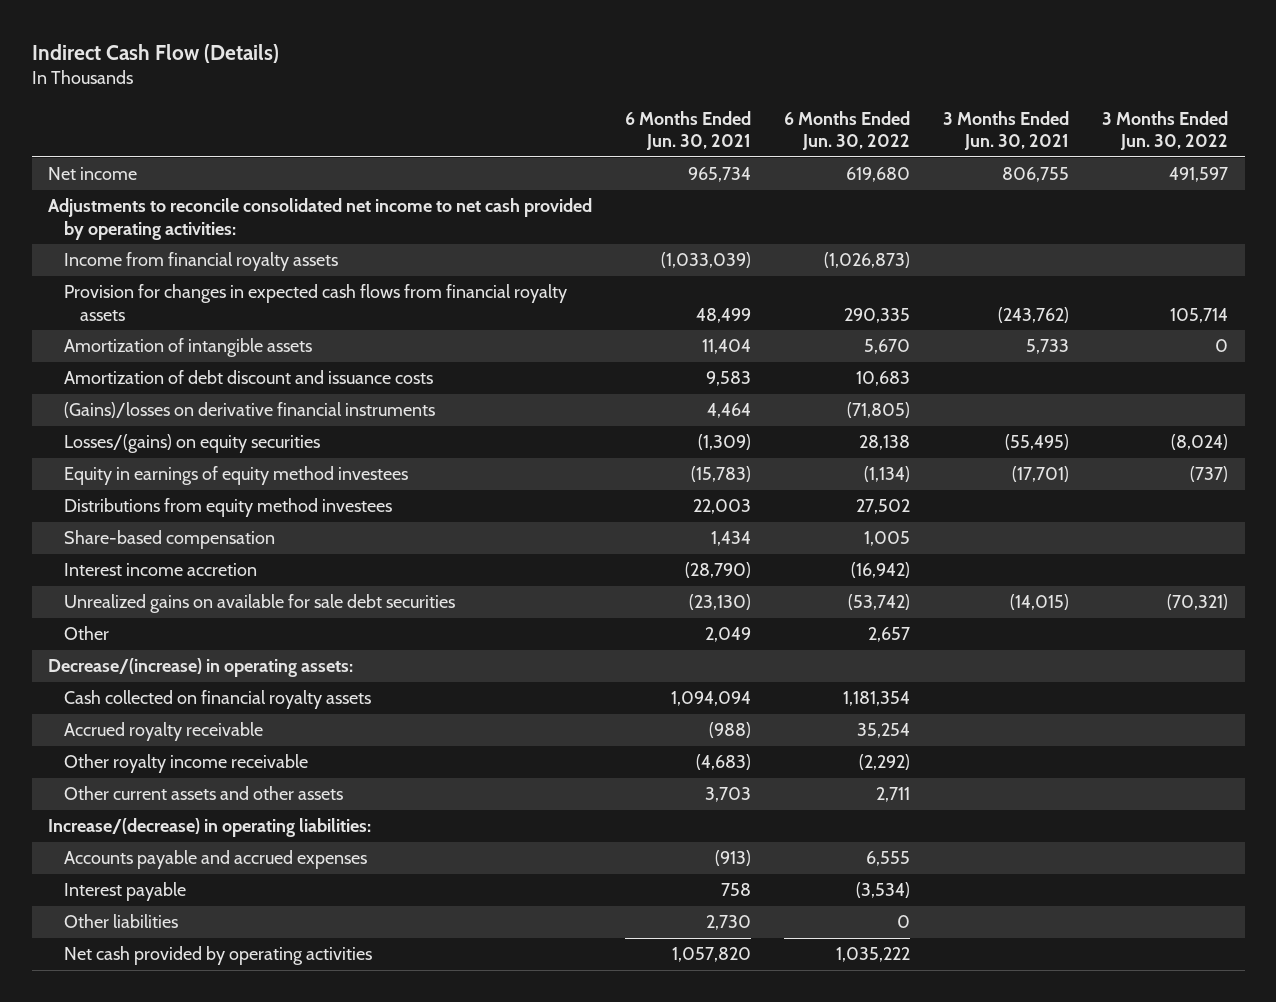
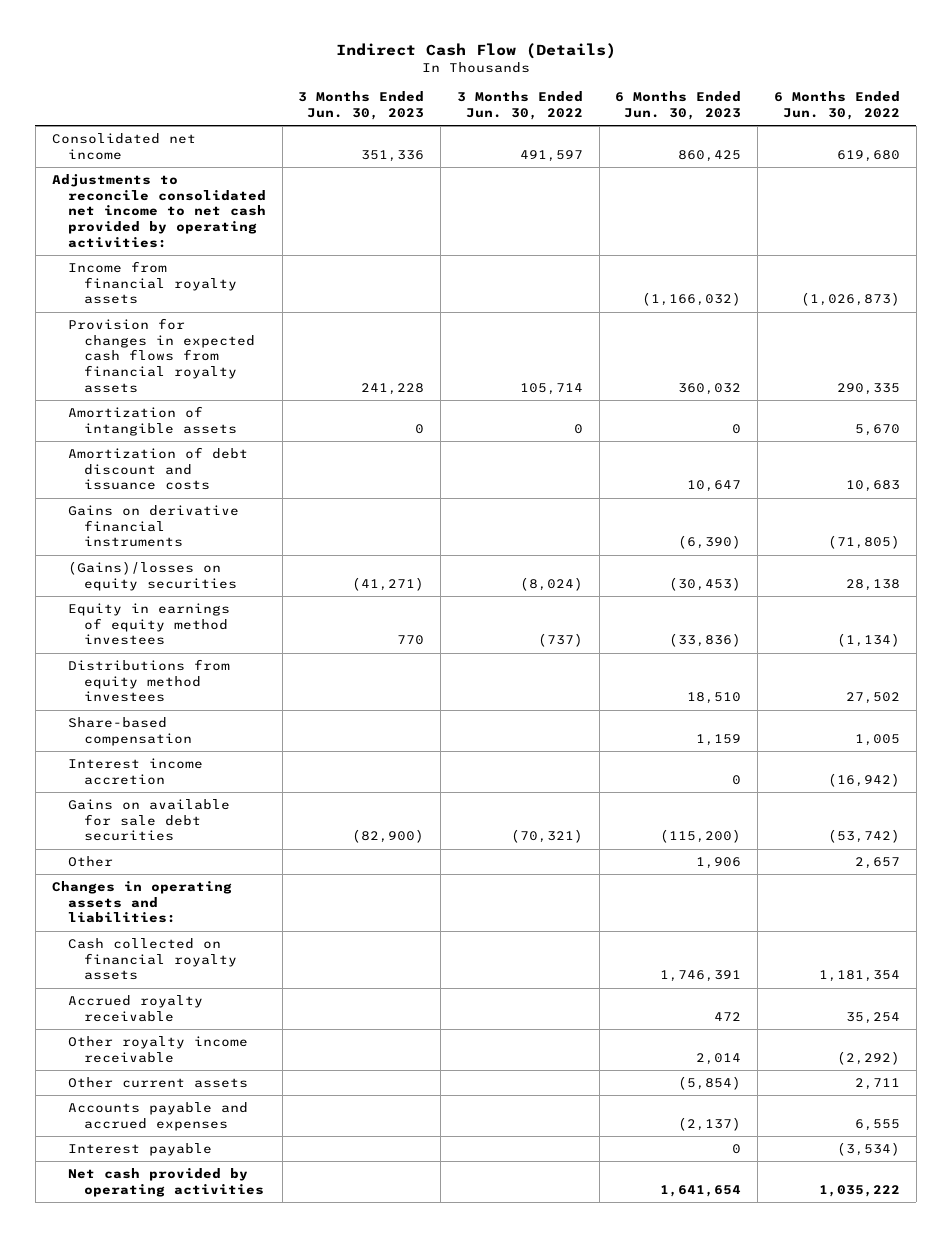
- | 6 Months Ended Jun. 30, 2021 | 6 Months Ended Jun. 30, 2022 | 3 Months Ended Jun. 30, 2021 | 3 Months Ended Jun. 30, 2022
+ | 3 Months Ended Jun. 30, 2023 | 3 Months Ended Jun. 30, 2022 | 6 Months Ended Jun. 30, 2023 | 6 Months Ended Jun. 30, 2022
- Net income | 965,734 | 619,680 | 806,755 | 491,597
+ Consolidated net income | 351,336 | 491,597 | 860,425 | 619,680
- (Gains)/losses on derivative financial instruments | 4,464 | (71,805) | |
- Losses/(gains) on equity securities | (1,309) | 28,138 | (55,495) | (8,024)
+ Gains on derivative financial instruments | | | (6,390) | (71,805)
+ (Gains)/losses on equity securities | (41,271) | (8,024) | (30,453) | 28,138
- Unrealized gains on available for sale debt securities | (23,130) | (53,742) | (14,015) | (70,321)
+ Gains on available for sale debt securities | (82,900) | (70,321) | (115,200) | (53,742)
- Decrease/(increase) in operating assets:
+ Changes in operating assets and liabilities:
- Other current assets and other assets | 3,703 | 2,711 | |
- Increase/(decrease) in operating liabilities:
+ Other current assets | | | (5,854) | 2,711
- Other liabilities | 2,730 | 0 | |

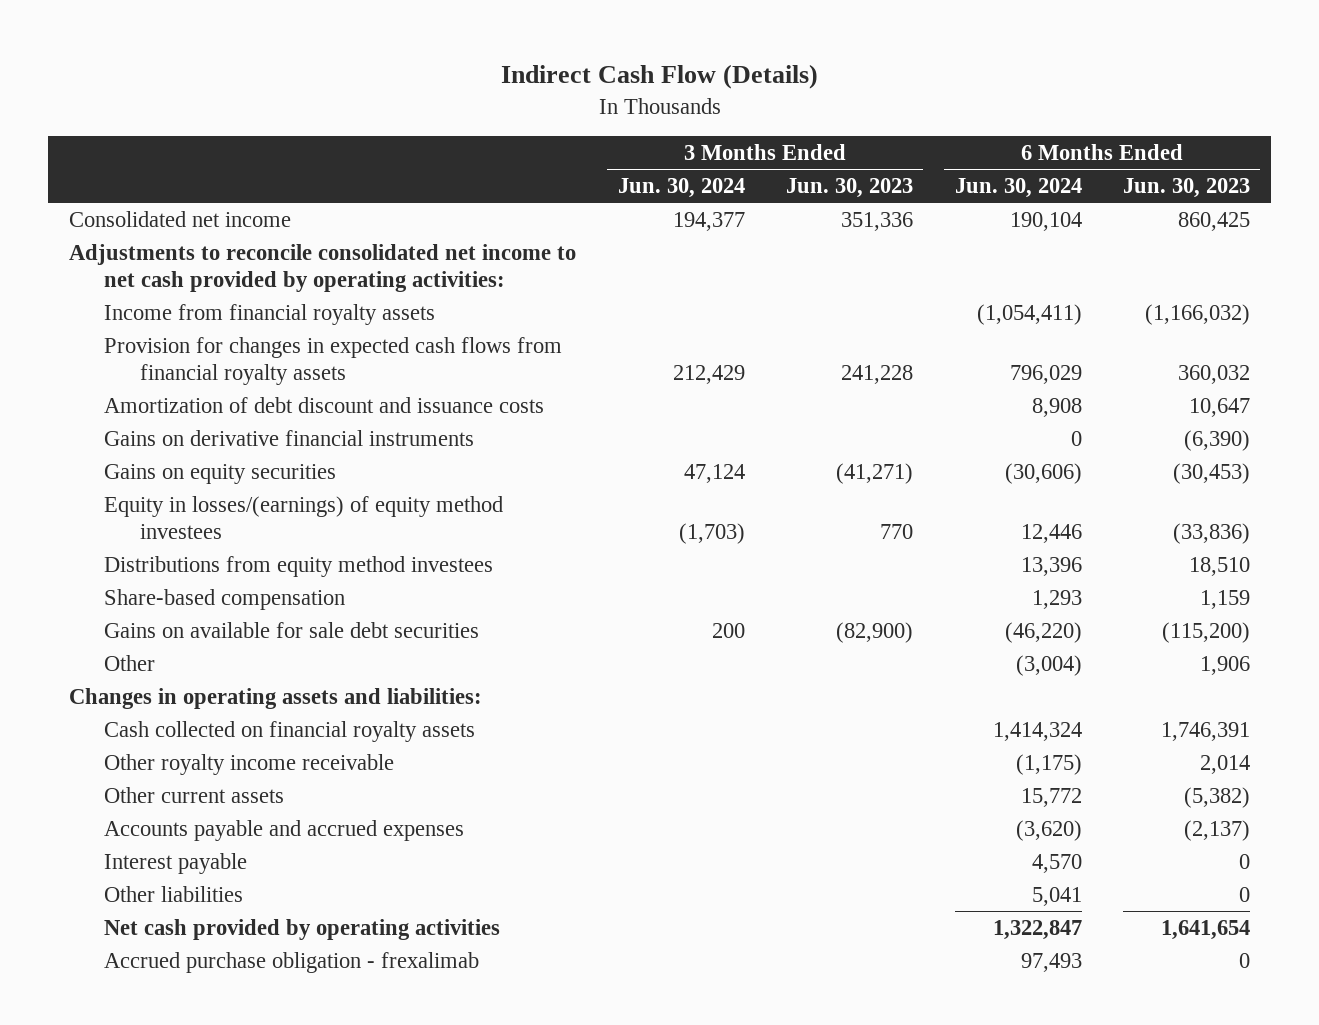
- | 3 Months Ended Jun. 30, 2023 | 3 Months Ended Jun. 30, 2022 | 6 Months Ended Jun. 30, 2023 | 6 Months Ended Jun. 30, 2022
+ | 3 Months Ended Jun. 30, 2024 | 3 Months Ended Jun. 30, 2023 | 6 Months Ended Jun. 30, 2024 | 6 Months Ended Jun. 30, 2023
- Amortization of intangible assets | 0 | 0 | 0 | 5,670
- (Gains)/losses on equity securities | (41,271) | (8,024) | (30,453) | 28,138
- Equity in earnings of equity method investees | 770 | (737) | (33,836) | (1,134)
+ Gains on equity securities | 47,124 | (41,271) | (30,606) | (30,453)
+ Equity in losses/(earnings) of equity method investees | (1,703) | 770 | 12,446 | (33,836)
- Interest income accretion | | | 0 | (16,942)
- Accrued royalty receivable | | | 472 | 35,254
- Other current assets | | | (5,854) | 2,711
+ Other current assets | | | 15,772 | (5,382)
+ Other liabilities | | | 5,041 | 0
+ Accrued purchase obligation - frexalimab | | | 97,493 | 0

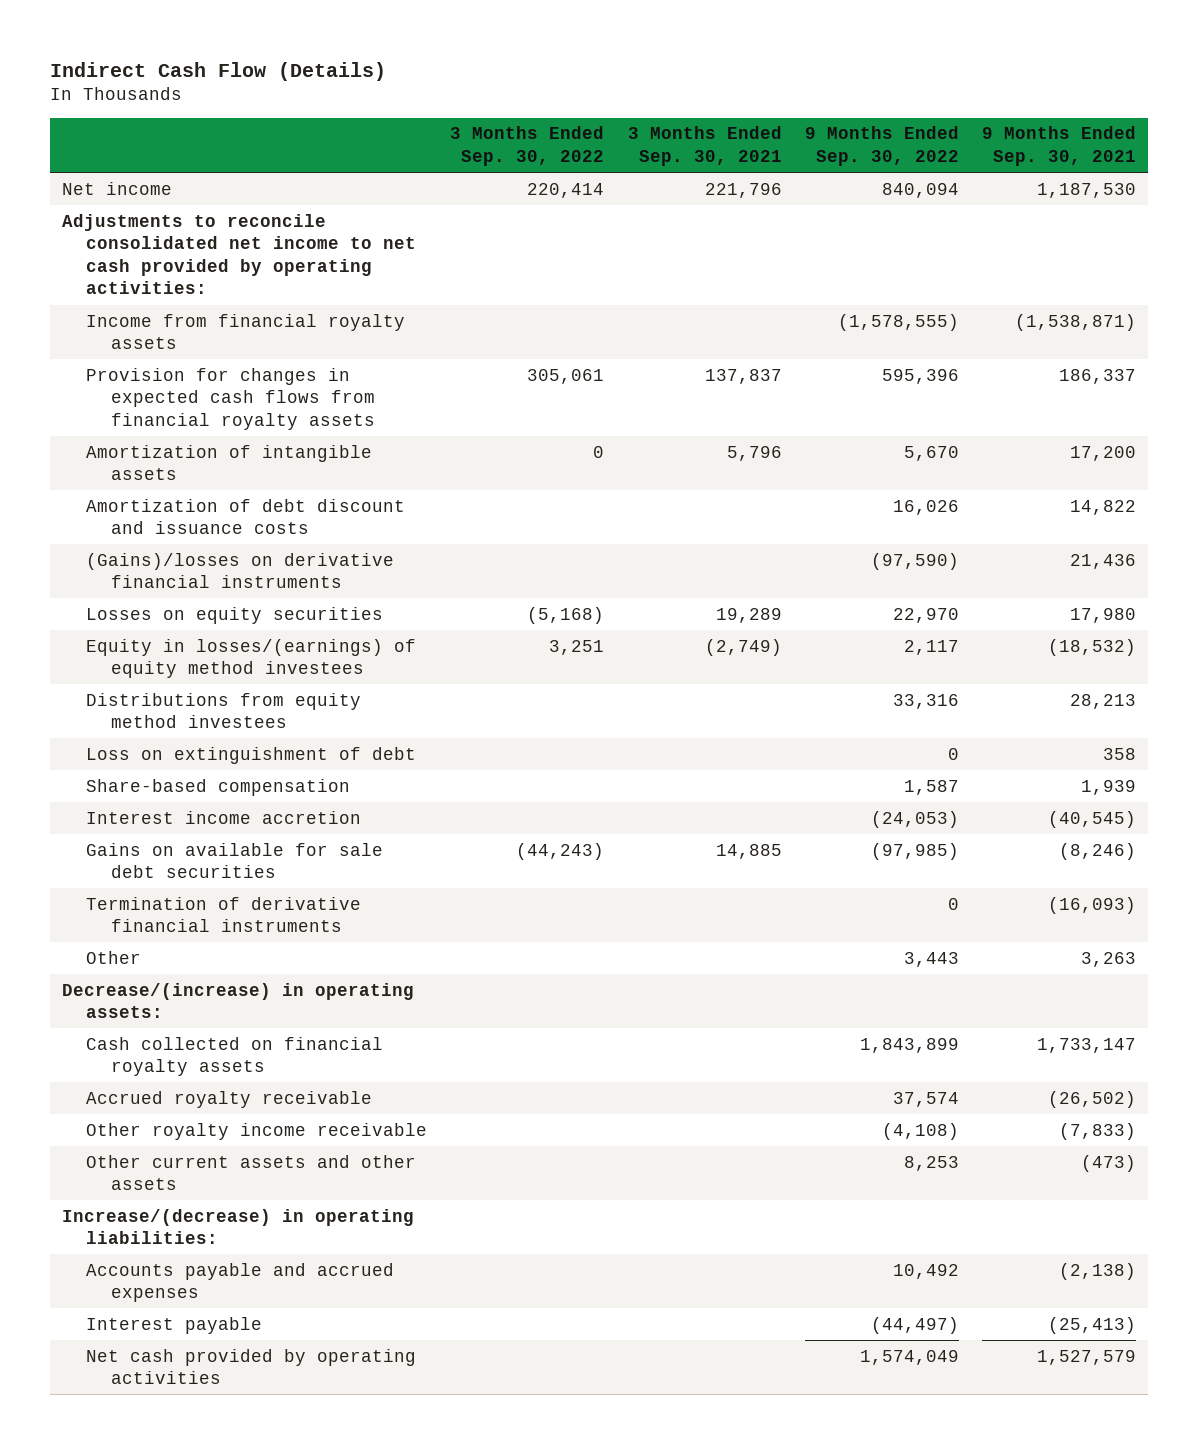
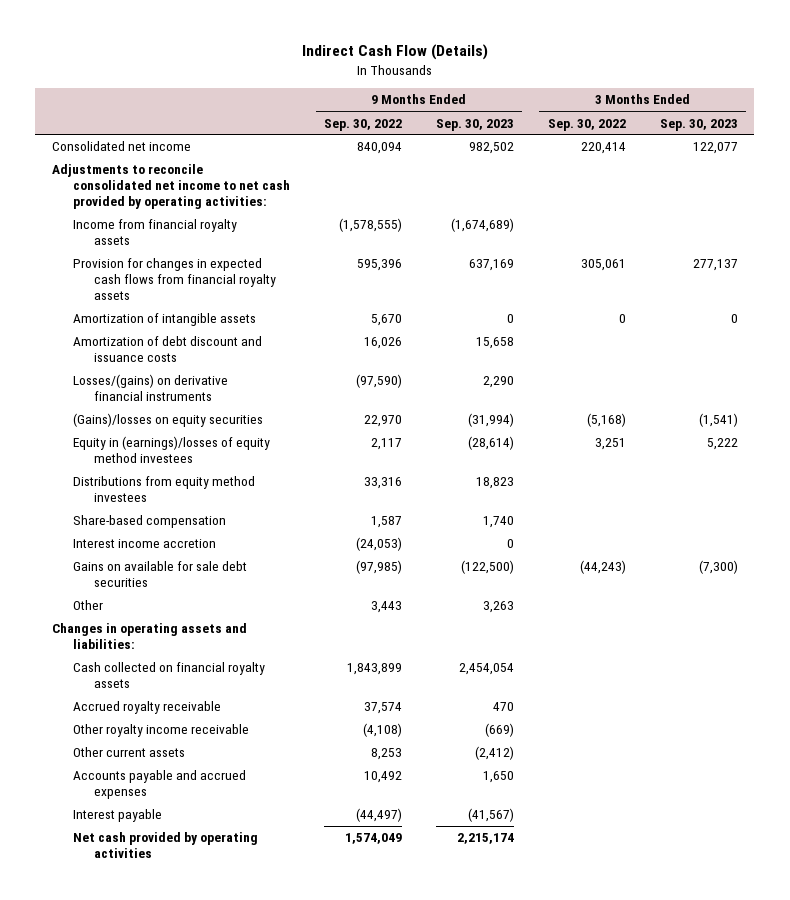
- | 3 Months Ended Sep. 30, 2022 | 3 Months Ended Sep. 30, 2021 | 9 Months Ended Sep. 30, 2022 | 9 Months Ended Sep. 30, 2021
+ | 9 Months Ended Sep. 30, 2022 | 9 Months Ended Sep. 30, 2023 | 3 Months Ended Sep. 30, 2022 | 3 Months Ended Sep. 30, 2023
- Net income | 220,414 | 221,796 | 840,094 | 1,187,530
+ Consolidated net income | 840,094 | 982,502 | 220,414 | 122,077
- (Gains)/losses on derivative financial instruments | | | (97,590) | 21,436
- Losses on equity securities | (5,168) | 19,289 | 22,970 | 17,980
- Equity in losses/(earnings) of equity method investees | 3,251 | (2,749) | 2,117 | (18,532)
+ Losses/(gains) on derivative financial instruments | (97,590) | 2,290 | |
+ (Gains)/losses on equity securities | 22,970 | (31,994) | (5,168) | (1,541)
+ Equity in (earnings)/losses of equity method investees | 2,117 | (28,614) | 3,251 | 5,222
- Loss on extinguishment of debt | | | 0 | 358
- Termination of derivative financial instruments | | | 0 | (16,093)
- Decrease/(increase) in operating assets:
+ Changes in operating assets and liabilities:
- Other current assets and other assets | | | 8,253 | (473)
- Increase/(decrease) in operating liabilities:
+ Other current assets | 8,253 | (2,412) | |

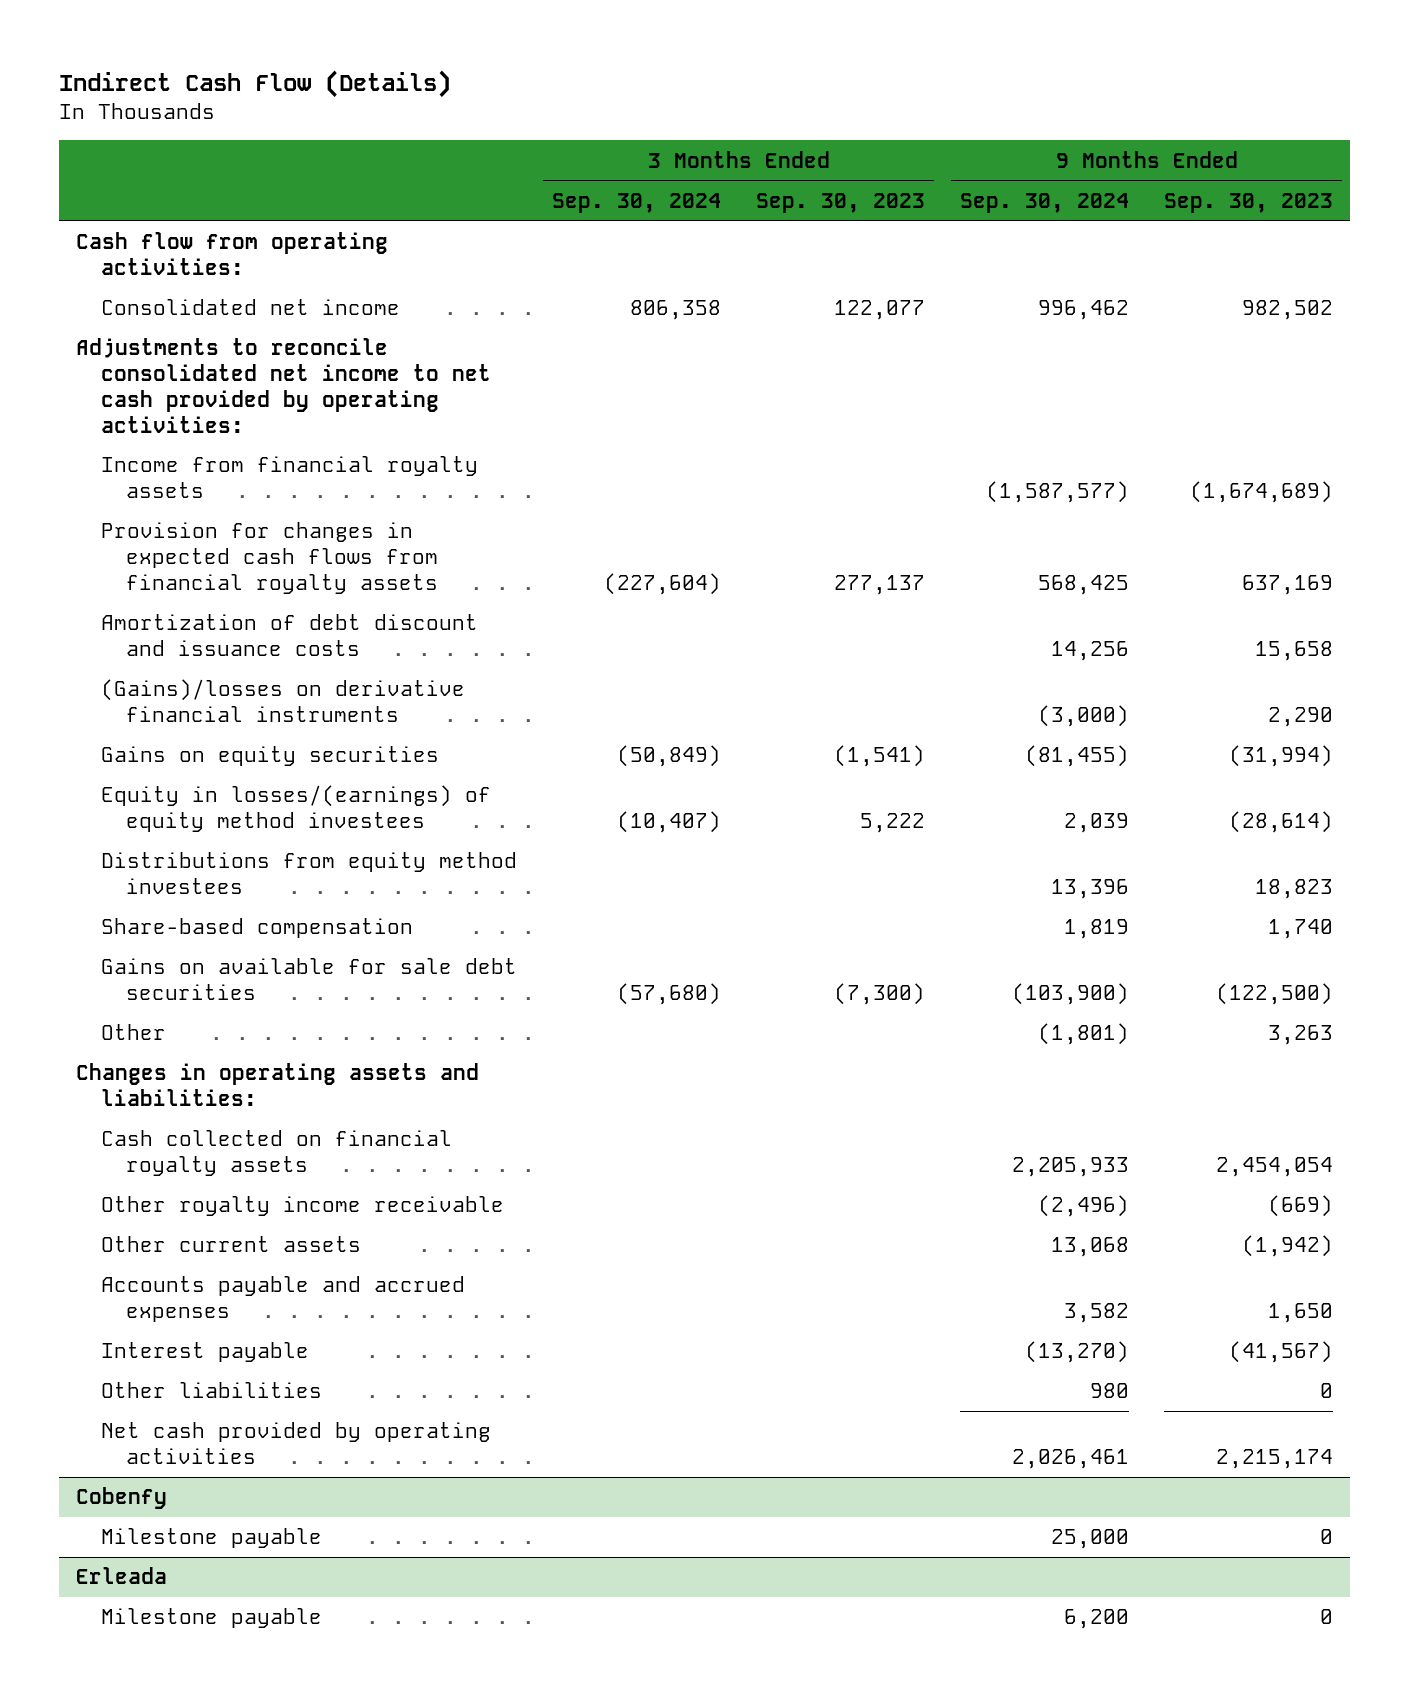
- | 9 Months Ended Sep. 30, 2022 | 9 Months Ended Sep. 30, 2023 | 3 Months Ended Sep. 30, 2022 | 3 Months Ended Sep. 30, 2023
+ | 3 Months Ended Sep. 30, 2024 | 3 Months Ended Sep. 30, 2023 | 9 Months Ended Sep. 30, 2024 | 9 Months Ended Sep. 30, 2023
+ Cash flow from operating activities:
- Amortization of intangible assets | 5,670 | 0 | 0 | 0
- Losses/(gains) on derivative financial instruments | (97,590) | 2,290 | |
- (Gains)/losses on equity securities | 22,970 | (31,994) | (5,168) | (1,541)
- Equity in (earnings)/losses of equity method investees | 2,117 | (28,614) | 3,251 | 5,222
+ (Gains)/losses on derivative financial instruments | | | (3,000) | 2,290
+ Gains on equity securities | (50,849) | (1,541) | (81,455) | (31,994)
+ Equity in losses/(earnings) of equity method investees | (10,407) | 5,222 | 2,039 | (28,614)
- Interest income accretion | (24,053) | 0 | |
- Accrued royalty receivable | 37,574 | 470 | |
- Other current assets | 8,253 | (2,412) | |
+ Other current assets | | | 13,068 | (1,942)
+ Other liabilities | | | 980 | 0
+ Cobenfy
+ Milestone payable | | | 25,000 | 0
+ Erleada
+ Milestone payable | | | 6,200 | 0

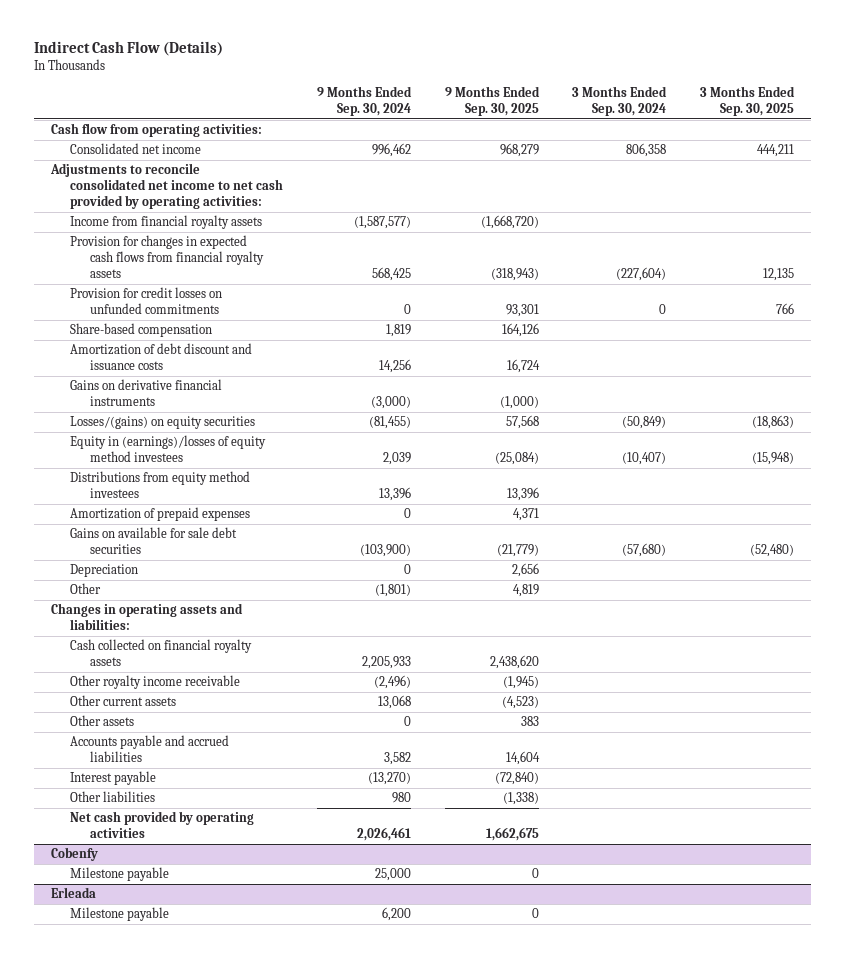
- | 3 Months Ended Sep. 30, 2024 | 3 Months Ended Sep. 30, 2023 | 9 Months Ended Sep. 30, 2024 | 9 Months Ended Sep. 30, 2023
+ | 9 Months Ended Sep. 30, 2024 | 9 Months Ended Sep. 30, 2025 | 3 Months Ended Sep. 30, 2024 | 3 Months Ended Sep. 30, 2025
+ Provision for credit losses on unfunded commitments | 0 | 93,301 | 0 | 766
moved up: Share-based compensation | 1,819 | 164,126 | |
- (Gains)/losses on derivative financial instruments | | | (3,000) | 2,290
- Gains on equity securities | (50,849) | (1,541) | (81,455) | (31,994)
- Equity in losses/(earnings) of equity method investees | (10,407) | 5,222 | 2,039 | (28,614)
+ Gains on derivative financial instruments | (3,000) | (1,000) | |
+ Losses/(gains) on equity securities | (81,455) | 57,568 | (50,849) | (18,863)
+ Equity in (earnings)/losses of equity method investees | 2,039 | (25,084) | (10,407) | (15,948)
+ Amortization of prepaid expenses | 0 | 4,371 | |
+ Depreciation | 0 | 2,656 | |
- Accounts payable and accrued expenses | | | 3,582 | 1,650
+ Other assets | 0 | 383 | |
+ Accounts payable and accrued liabilities | 3,582 | 14,604 | |

